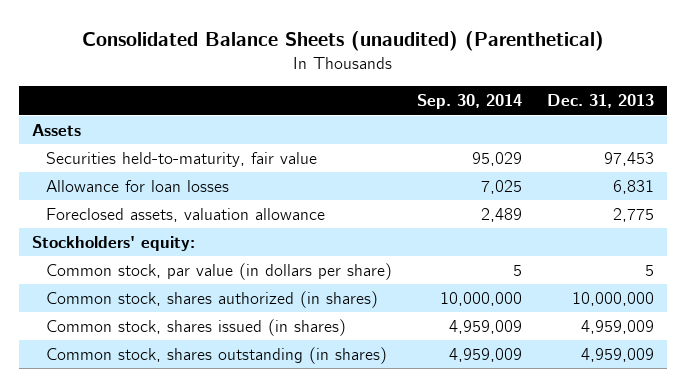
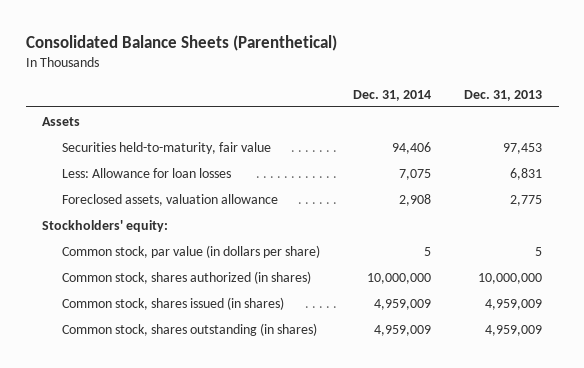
- Consolidated Balance Sheets (unaudited) (Parenthetical)
+ Consolidated Balance Sheets (Parenthetical)
- | Sep. 30, 2014 | Dec. 31, 2013
+ | Dec. 31, 2014 | Dec. 31, 2013
- Allowance for loan losses | 7,025 | 6,831
+ Less: Allowance for loan losses | 7,075 | 6,831

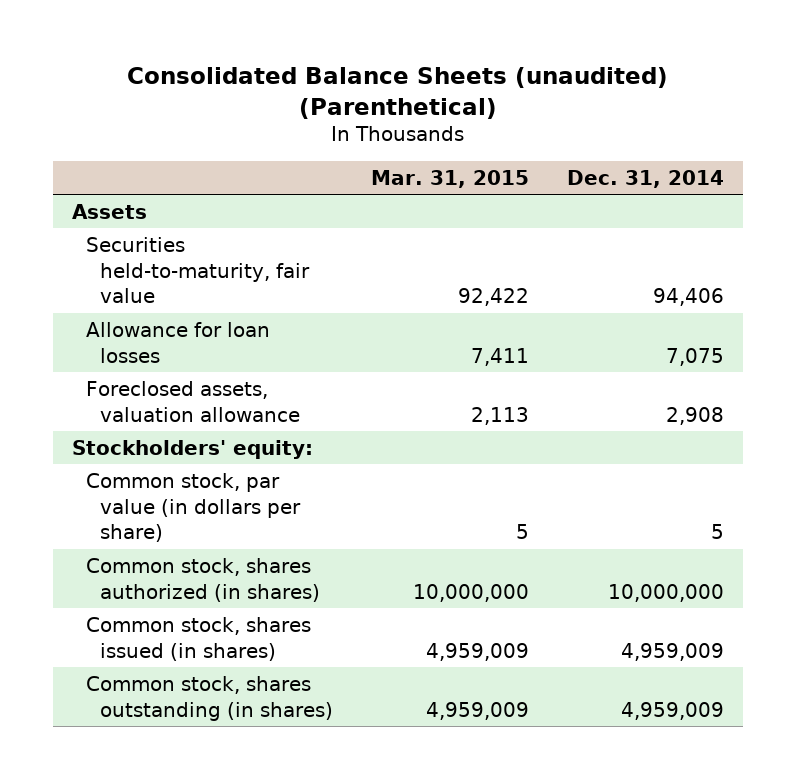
- Consolidated Balance Sheets (Parenthetical)
+ Consolidated Balance Sheets (unaudited) (Parenthetical)
- | Dec. 31, 2014 | Dec. 31, 2013
+ | Mar. 31, 2015 | Dec. 31, 2014
- Less: Allowance for loan losses | 7,075 | 6,831
+ Allowance for loan losses | 7,411 | 7,075

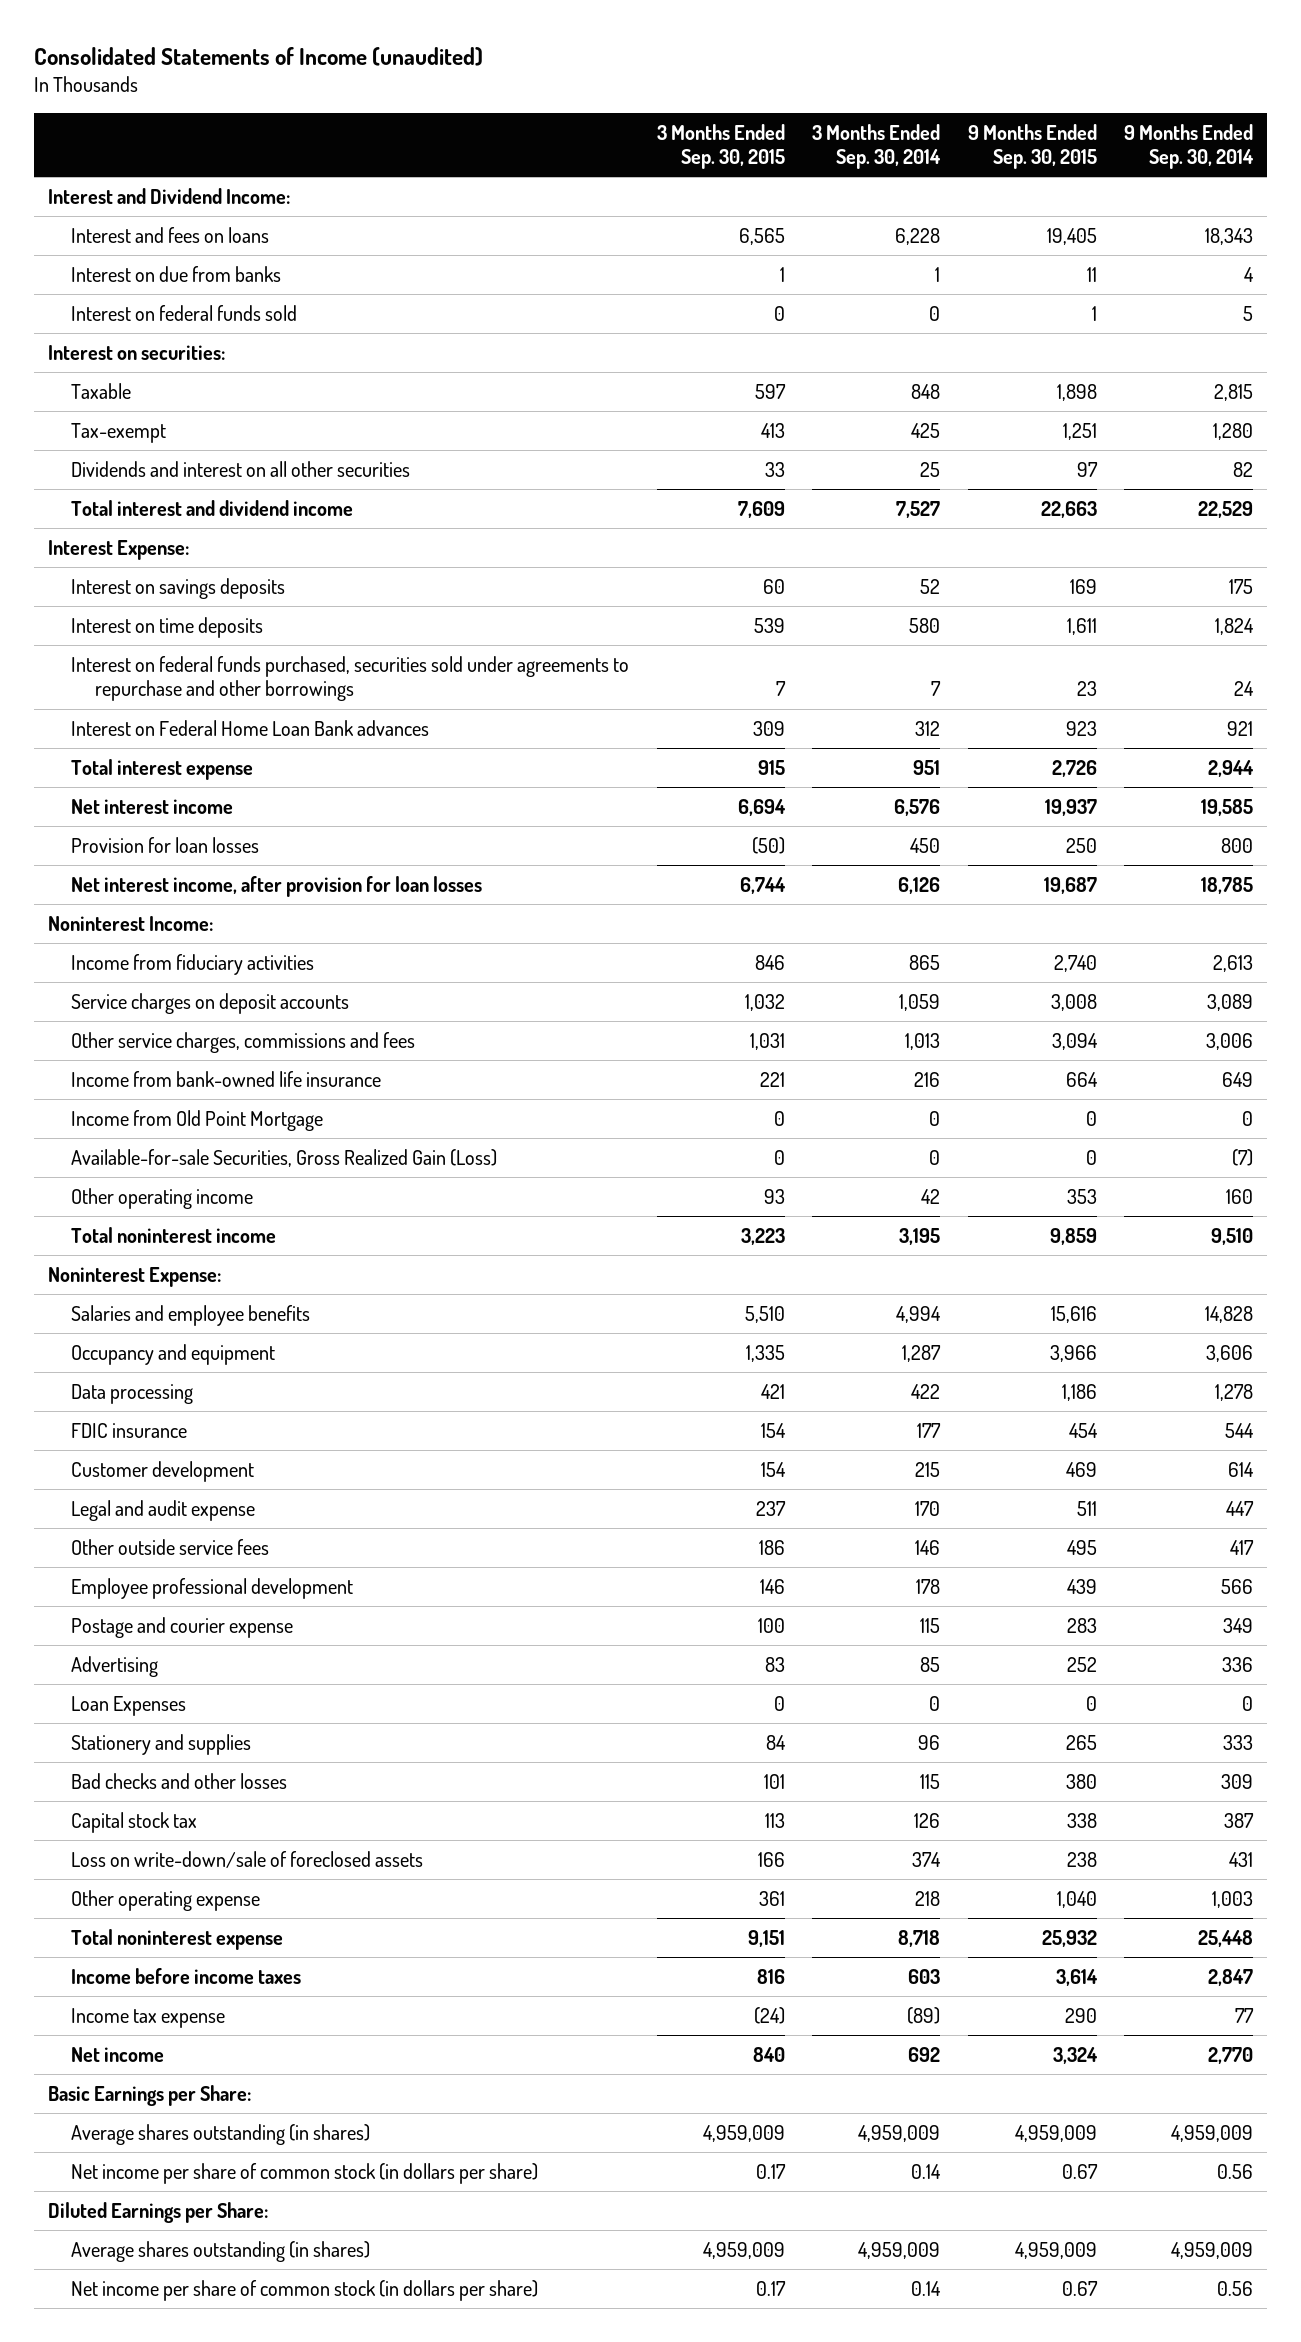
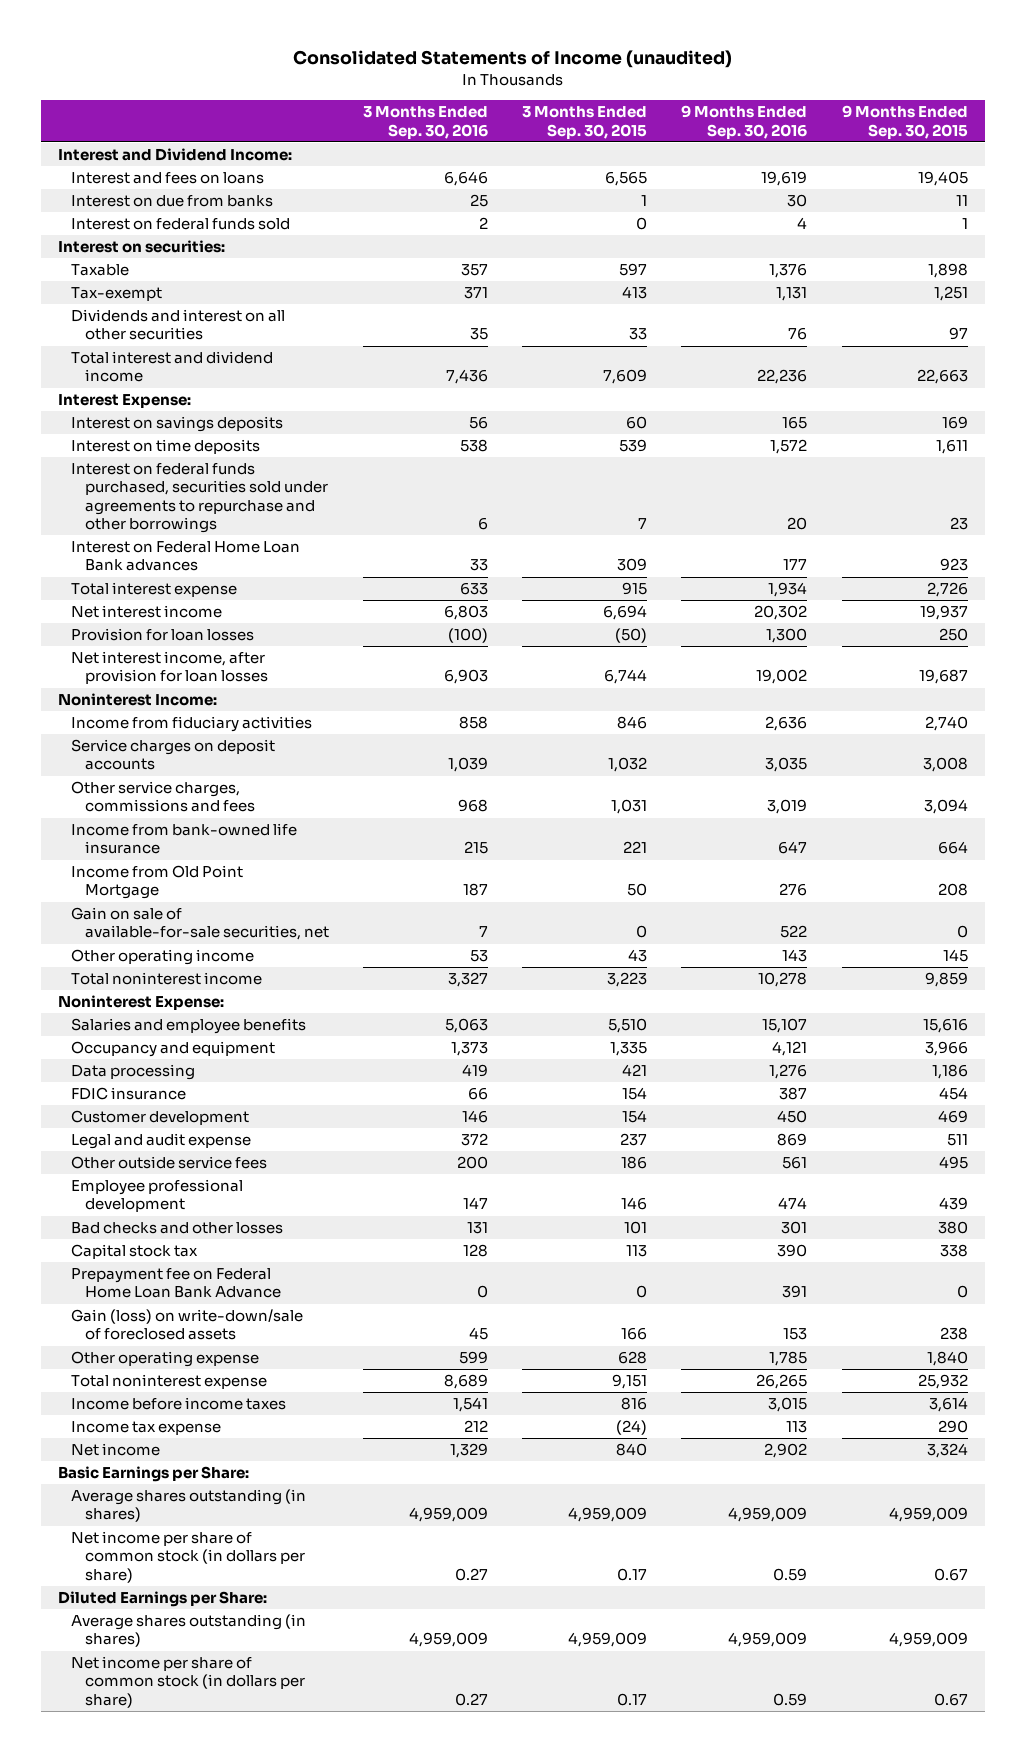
- | 3 Months Ended Sep. 30, 2015 | 3 Months Ended Sep. 30, 2014 | 9 Months Ended Sep. 30, 2015 | 9 Months Ended Sep. 30, 2014
+ | 3 Months Ended Sep. 30, 2016 | 3 Months Ended Sep. 30, 2015 | 9 Months Ended Sep. 30, 2016 | 9 Months Ended Sep. 30, 2015
- Income from Old Point Mortgage | 0 | 0 | 0 | 0
- Available-for-sale Securities, Gross Realized Gain (Loss) | 0 | 0 | 0 | (7)
- Other operating income | 93 | 42 | 353 | 160
+ Income from Old Point Mortgage | 187 | 50 | 276 | 208
+ Gain on sale of available-for-sale securities, net | 7 | 0 | 522 | 0
+ Other operating income | 53 | 43 | 143 | 145
- Postage and courier expense | 100 | 115 | 283 | 349
- Advertising | 83 | 85 | 252 | 336
- Loan Expenses | 0 | 0 | 0 | 0
- Stationery and supplies | 84 | 96 | 265 | 333
- Loss on write-down/sale of foreclosed assets | 166 | 374 | 238 | 431
- Other operating expense | 361 | 218 | 1,040 | 1,003
+ Prepayment fee on Federal Home Loan Bank Advance | 0 | 0 | 391 | 0
+ Gain (loss) on write-down/sale of foreclosed assets | 45 | 166 | 153 | 238
+ Other operating expense | 599 | 628 | 1,785 | 1,840

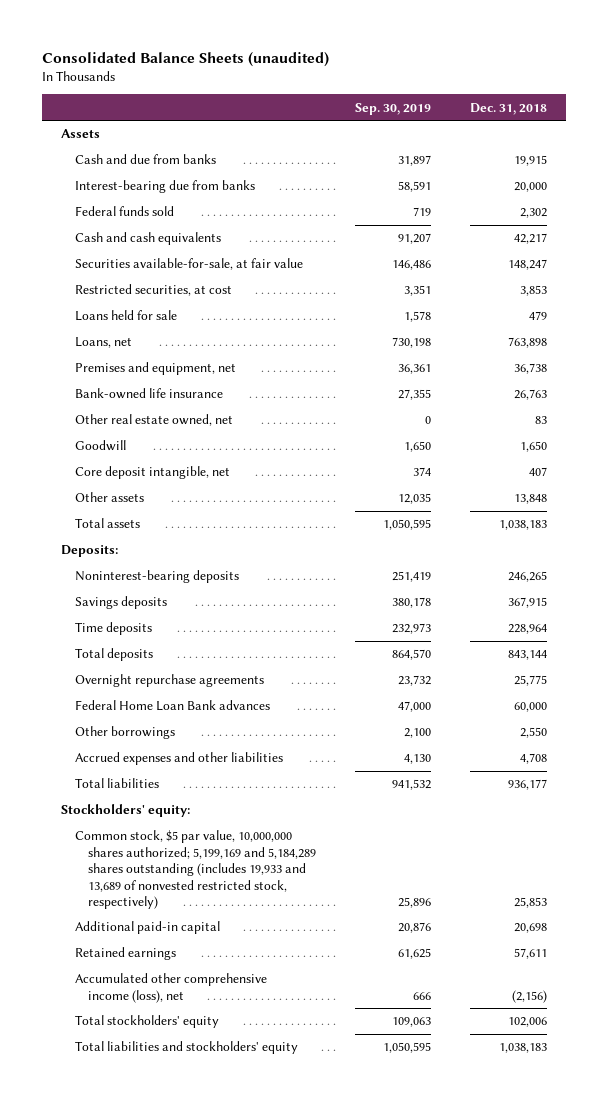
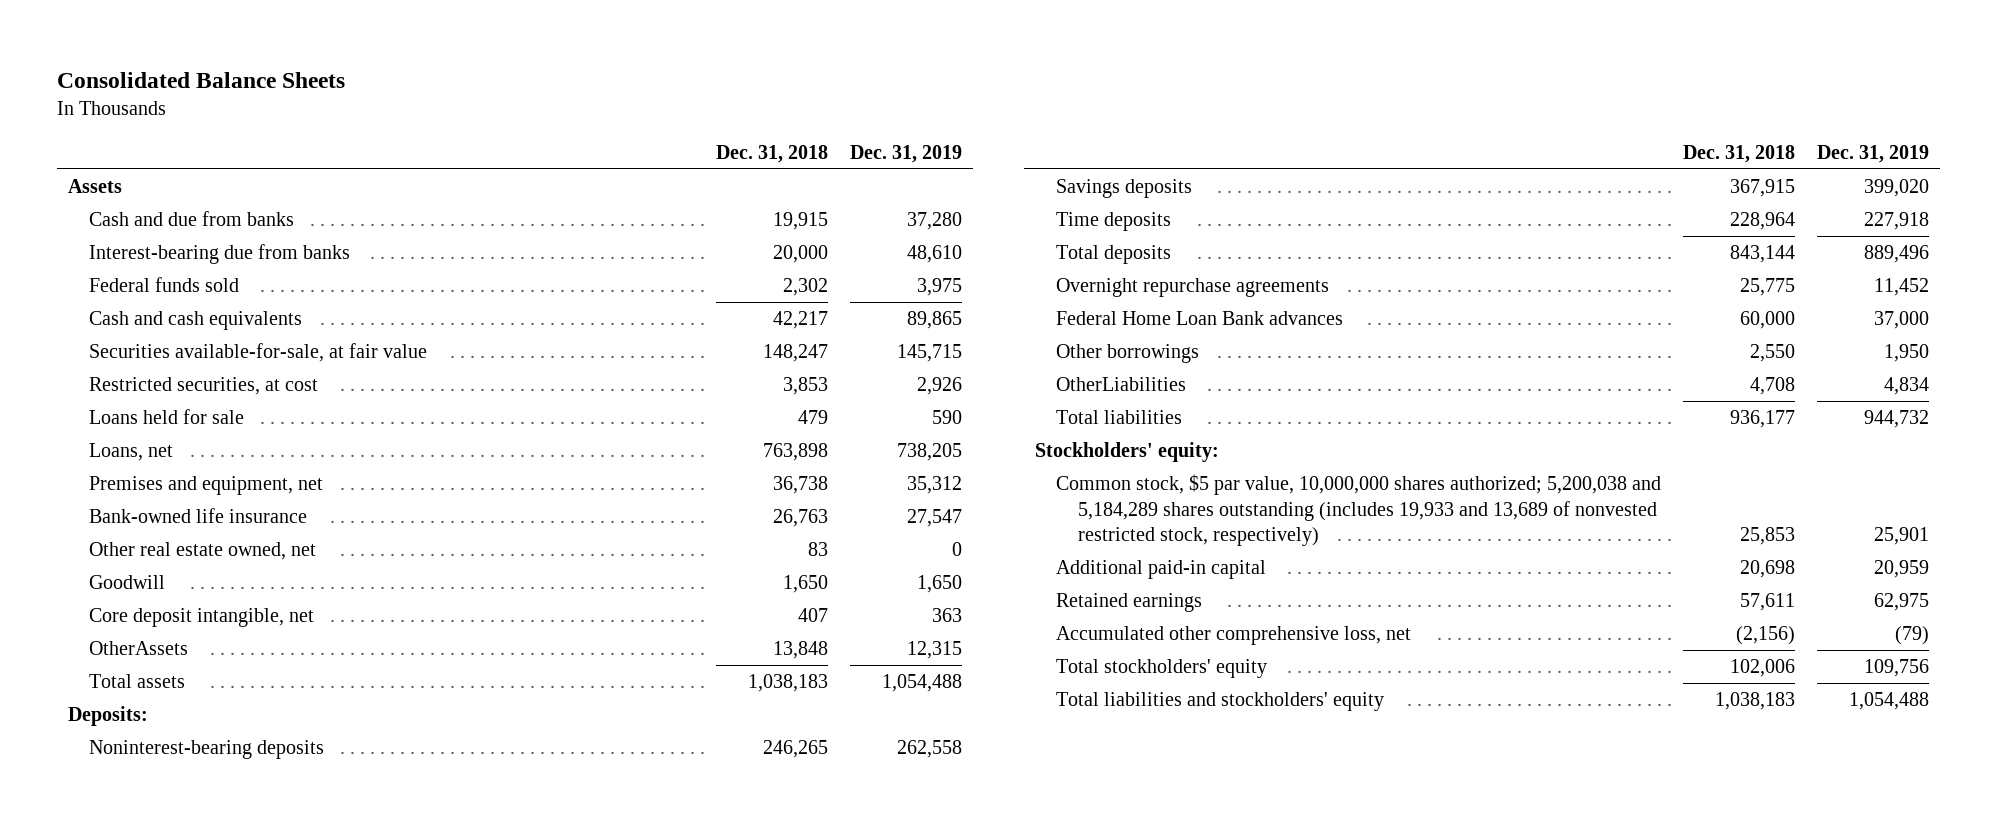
- Consolidated Balance Sheets (unaudited)
+ Consolidated Balance Sheets
- | Sep. 30, 2019 | Dec. 31, 2018
+ | Dec. 31, 2018 | Dec. 31, 2019
- Other assets | 12,035 | 13,848
+ OtherAssets | 13,848 | 12,315
- Accrued expenses and other liabilities | 4,130 | 4,708
+ OtherLiabilities | 4,708 | 4,834
- Common stock, $5 par value, 10,000,000 shares authorized; 5,199,169 and 5,184,289 shares outstanding (includes 19,933 and 13,689 of nonvested restricted stock, respectively) | 25,896 | 25,853
+ Common stock, $5 par value, 10,000,000 shares authorized; 5,200,038 and 5,184,289 shares outstanding (includes 19,933 and 13,689 of nonvested restricted stock, respectively) | 25,853 | 25,901
- Accumulated other comprehensive income (loss), net | 666 | (2,156)
+ Accumulated other comprehensive loss, net | (2,156) | (79)

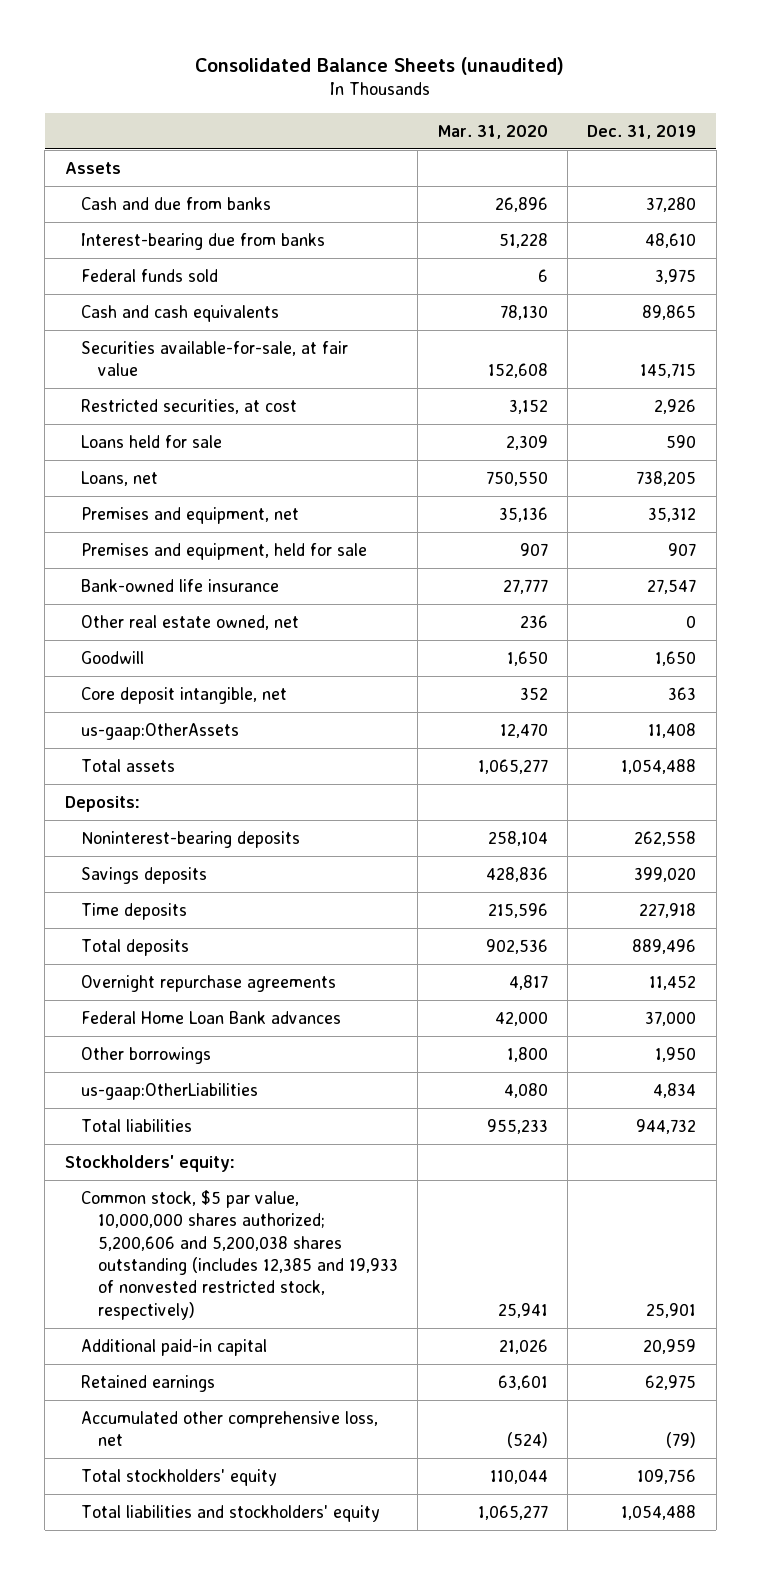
- Consolidated Balance Sheets
+ Consolidated Balance Sheets (unaudited)
- | Dec. 31, 2018 | Dec. 31, 2019
+ | Mar. 31, 2020 | Dec. 31, 2019
+ Premises and equipment, held for sale | 907 | 907
- OtherAssets | 13,848 | 12,315
+ us-gaap:OtherAssets | 12,470 | 11,408
- OtherLiabilities | 4,708 | 4,834
+ us-gaap:OtherLiabilities | 4,080 | 4,834
- Common stock, $5 par value, 10,000,000 shares authorized; 5,200,038 and 5,184,289 shares outstanding (includes 19,933 and 13,689 of nonvested restricted stock, respectively) | 25,853 | 25,901
+ Common stock, $5 par value, 10,000,000 shares authorized; 5,200,606 and 5,200,038 shares outstanding (includes 12,385 and 19,933 of nonvested restricted stock, respectively) | 25,941 | 25,901

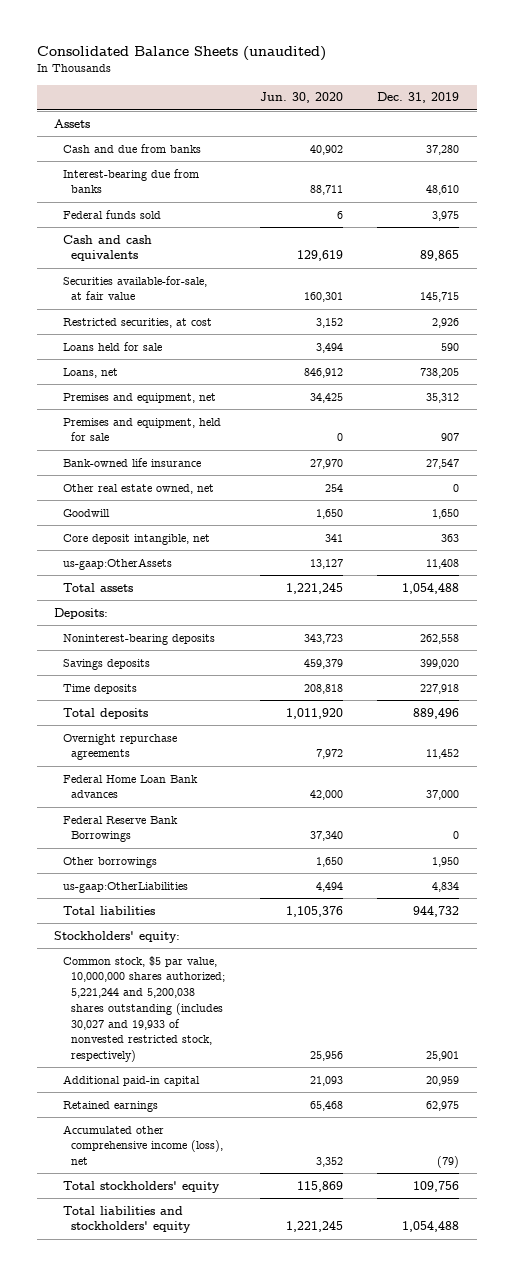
- | Mar. 31, 2020 | Dec. 31, 2019
+ | Jun. 30, 2020 | Dec. 31, 2019
+ Federal Reserve Bank Borrowings | 37,340 | 0
- Common stock, $5 par value, 10,000,000 shares authorized; 5,200,606 and 5,200,038 shares outstanding (includes 12,385 and 19,933 of nonvested restricted stock, respectively) | 25,941 | 25,901
+ Common stock, $5 par value, 10,000,000 shares authorized; 5,221,244 and 5,200,038 shares outstanding (includes 30,027 and 19,933 of nonvested restricted stock, respectively) | 25,956 | 25,901
- Accumulated other comprehensive loss, net | (524) | (79)
+ Accumulated other comprehensive income (loss), net | 3,352 | (79)

